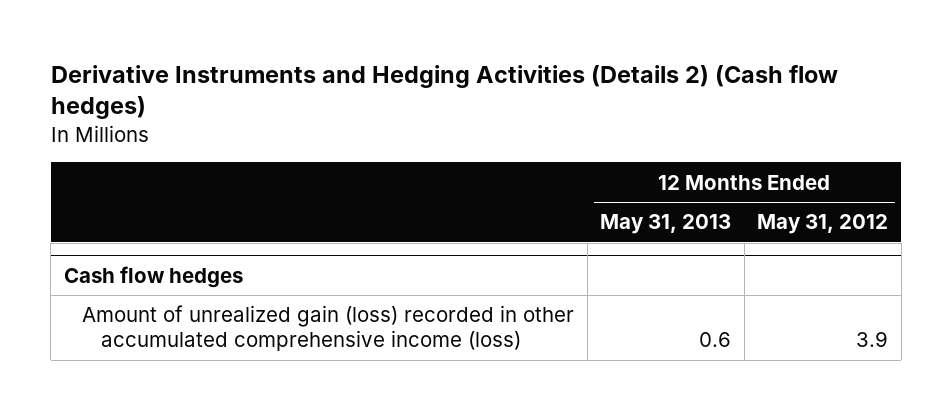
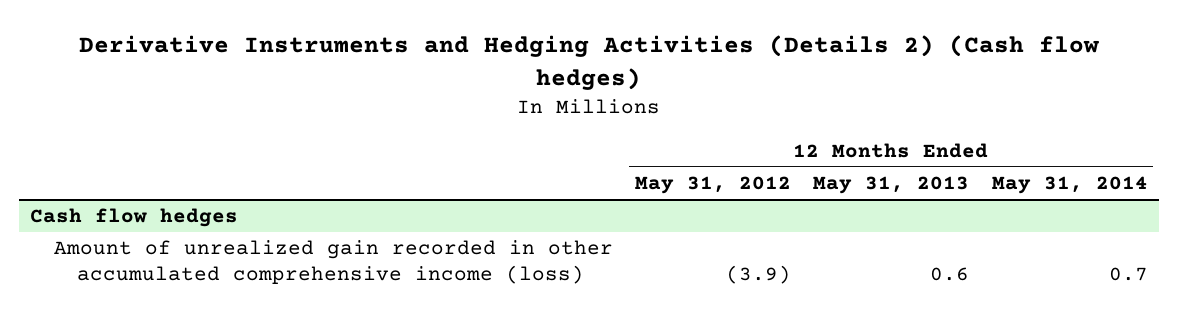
- | 12 Months Ended May 31, 2013 | 12 Months Ended May 31, 2012
+ | 12 Months Ended May 31, 2012 | 12 Months Ended May 31, 2013 | 12 Months Ended May 31, 2014
@ Cash flow hedges
- Amount of unrealized gain (loss) recorded in other accumulated comprehensive income (loss) | 0.6 | 3.9
+ Amount of unrealized gain recorded in other accumulated comprehensive income (loss) | (3.9) | 0.6 | 0.7

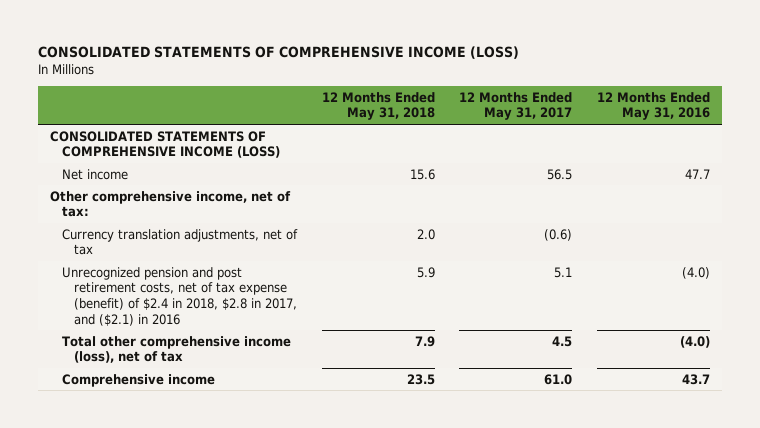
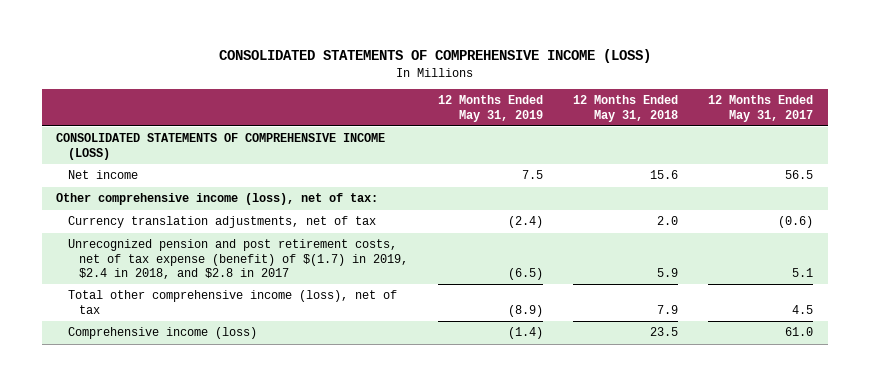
- | 12 Months Ended May 31, 2018 | 12 Months Ended May 31, 2017 | 12 Months Ended May 31, 2016
+ | 12 Months Ended May 31, 2019 | 12 Months Ended May 31, 2018 | 12 Months Ended May 31, 2017
- Other comprehensive income, net of tax:
+ Other comprehensive income (loss), net of tax:
- Unrecognized pension and post retirement costs, net of tax expense (benefit) of $2.4 in 2018, $2.8 in 2017, and ($2.1) in 2016 | 5.9 | 5.1 | (4.0)
+ Unrecognized pension and post retirement costs, net of tax expense (benefit) of $(1.7) in 2019, $2.4 in 2018, and $2.8 in 2017 | (6.5) | 5.9 | 5.1
- Comprehensive income | 23.5 | 61.0 | 43.7
+ Comprehensive income (loss) | (1.4) | 23.5 | 61.0

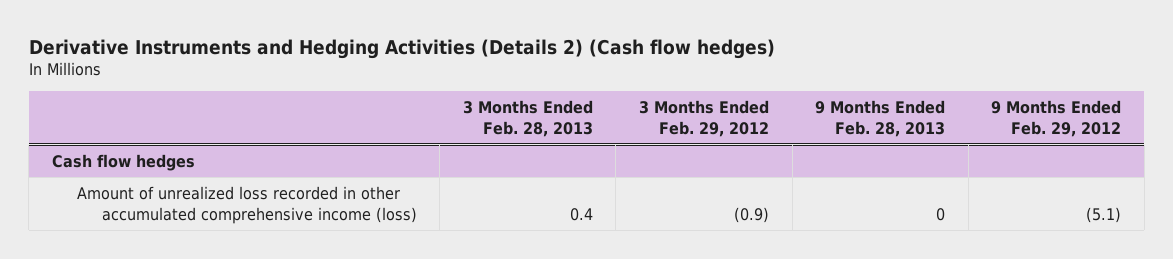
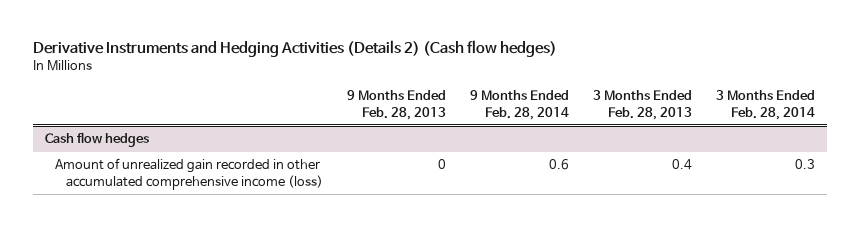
- | 3 Months Ended Feb. 28, 2013 | 3 Months Ended Feb. 29, 2012 | 9 Months Ended Feb. 28, 2013 | 9 Months Ended Feb. 29, 2012
+ | 9 Months Ended Feb. 28, 2013 | 9 Months Ended Feb. 28, 2014 | 3 Months Ended Feb. 28, 2013 | 3 Months Ended Feb. 28, 2014
@ Cash flow hedges
- Amount of unrealized loss recorded in other accumulated comprehensive income (loss) | 0.4 | (0.9) | 0 | (5.1)
+ Amount of unrealized gain recorded in other accumulated comprehensive income (loss) | 0 | 0.6 | 0.4 | 0.3

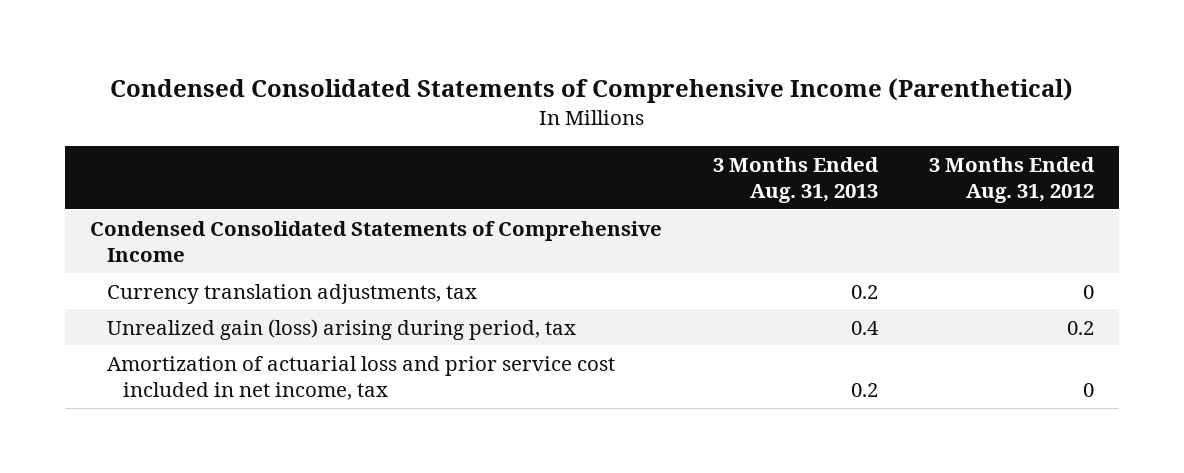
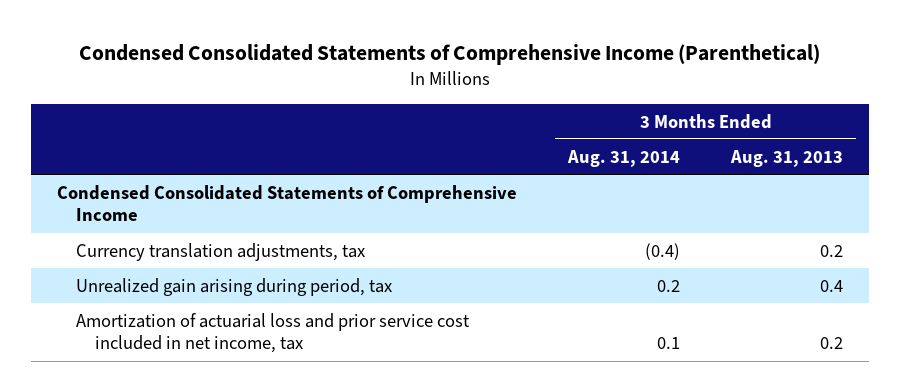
- | 3 Months Ended Aug. 31, 2013 | 3 Months Ended Aug. 31, 2012
+ | 3 Months Ended Aug. 31, 2014 | 3 Months Ended Aug. 31, 2013
- Unrealized gain (loss) arising during period, tax | 0.4 | 0.2
+ Unrealized gain arising during period, tax | 0.2 | 0.4

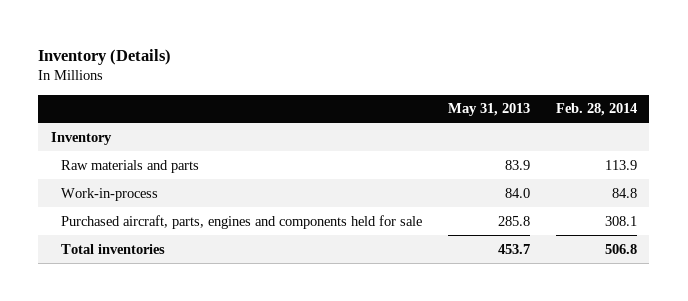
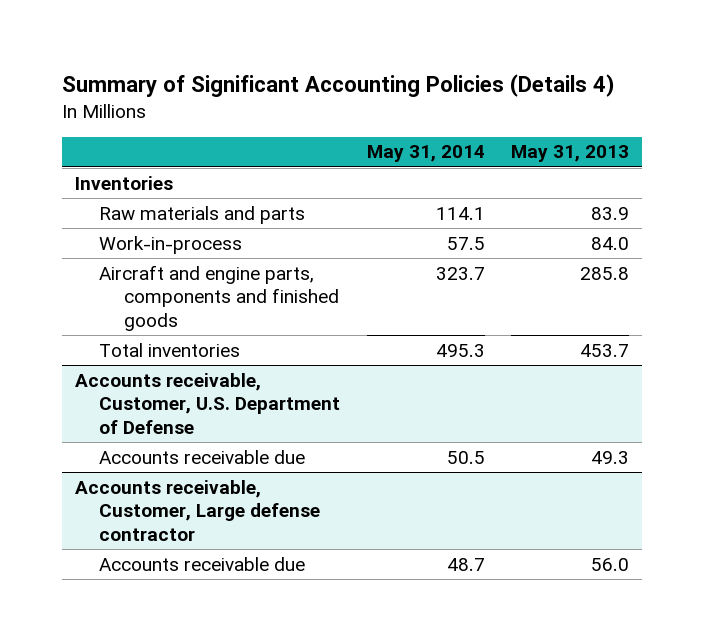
- Inventory (Details)
+ Summary of Significant Accounting Policies (Details 4)
- | May 31, 2013 | Feb. 28, 2014
+ | May 31, 2014 | May 31, 2013
- Inventory
+ Inventories
- Purchased aircraft, parts, engines and components held for sale | 285.8 | 308.1
+ Aircraft and engine parts, components and finished goods | 323.7 | 285.8
+ Accounts receivable, Customer, U.S. Department of Defense
+ Accounts receivable due | 50.5 | 49.3
+ Accounts receivable, Customer, Large defense contractor
+ Accounts receivable due | 48.7 | 56.0

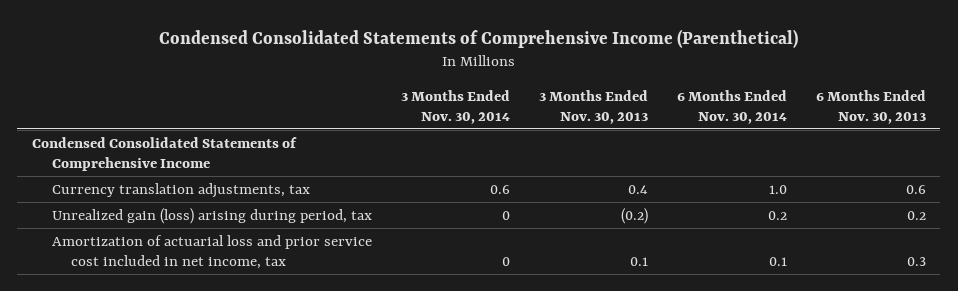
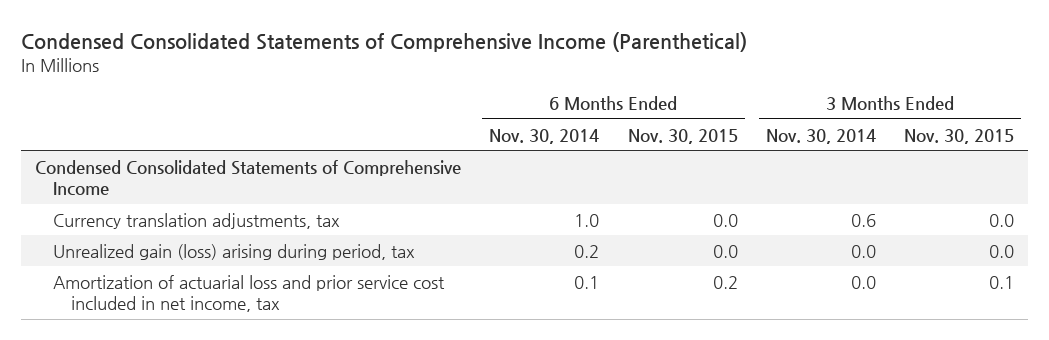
- | 3 Months Ended Nov. 30, 2014 | 3 Months Ended Nov. 30, 2013 | 6 Months Ended Nov. 30, 2014 | 6 Months Ended Nov. 30, 2013
+ | 6 Months Ended Nov. 30, 2014 | 6 Months Ended Nov. 30, 2015 | 3 Months Ended Nov. 30, 2014 | 3 Months Ended Nov. 30, 2015
- Unrealized gain (loss) arising during period, tax | 0 | (0.2) | 0.2 | 0.2
- Amortization of actuarial loss and prior service cost included in net income, tax | 0 | 0.1 | 0.1 | 0.3
+ Unrealized gain (loss) arising during period, tax | 0.2 | 0.0 | 0.0 | 0.0
+ Amortization of actuarial loss and prior service cost included in net income, tax | 0.1 | 0.2 | 0.0 | 0.1

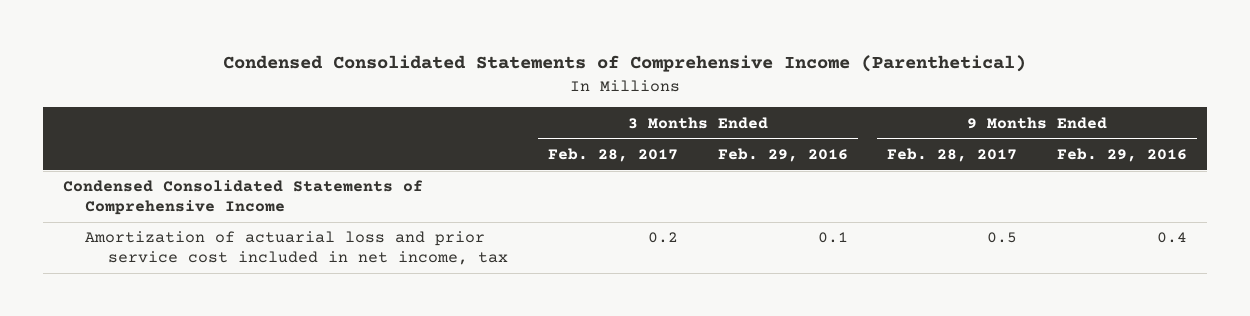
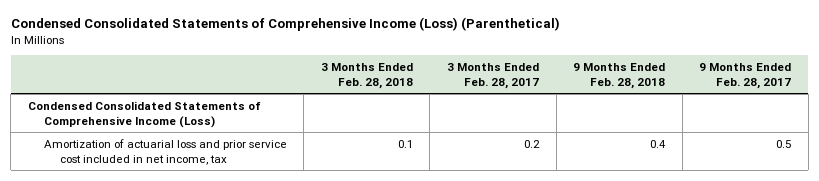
- Condensed Consolidated Statements of Comprehensive Income (Parenthetical)
+ Condensed Consolidated Statements of Comprehensive Income (Loss) (Parenthetical)
- | 3 Months Ended Feb. 28, 2017 | 3 Months Ended Feb. 29, 2016 | 9 Months Ended Feb. 28, 2017 | 9 Months Ended Feb. 29, 2016
+ | 3 Months Ended Feb. 28, 2018 | 3 Months Ended Feb. 28, 2017 | 9 Months Ended Feb. 28, 2018 | 9 Months Ended Feb. 28, 2017
- Condensed Consolidated Statements of Comprehensive Income
+ Condensed Consolidated Statements of Comprehensive Income (Loss)

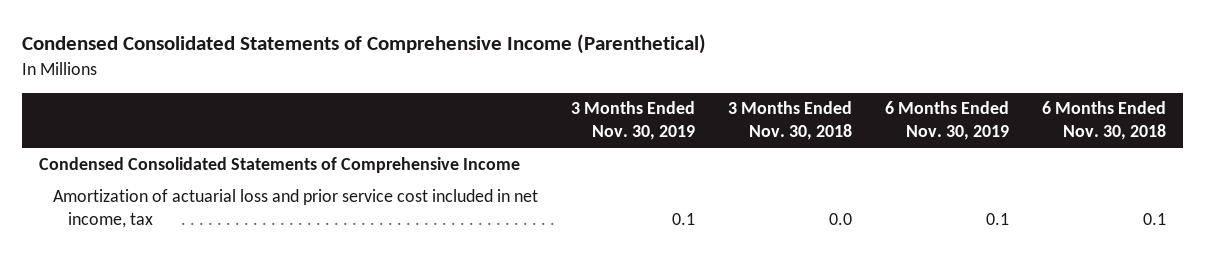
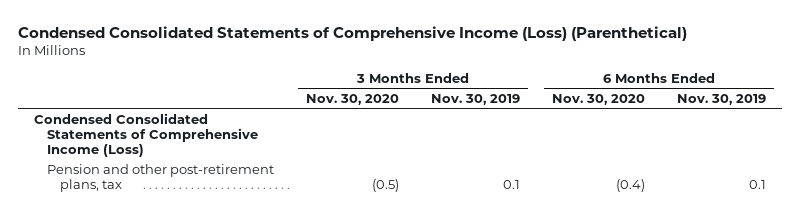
- Condensed Consolidated Statements of Comprehensive Income (Parenthetical)
+ Condensed Consolidated Statements of Comprehensive Income (Loss) (Parenthetical)
- | 3 Months Ended Nov. 30, 2019 | 3 Months Ended Nov. 30, 2018 | 6 Months Ended Nov. 30, 2019 | 6 Months Ended Nov. 30, 2018
+ | 3 Months Ended Nov. 30, 2020 | 3 Months Ended Nov. 30, 2019 | 6 Months Ended Nov. 30, 2020 | 6 Months Ended Nov. 30, 2019
- Condensed Consolidated Statements of Comprehensive Income
- Amortization of actuarial loss and prior service cost included in net income, tax | 0.1 | 0.0 | 0.1 | 0.1
+ Condensed Consolidated Statements of Comprehensive Income (Loss)
+ Pension and other post-retirement plans, tax | (0.5) | 0.1 | (0.4) | 0.1

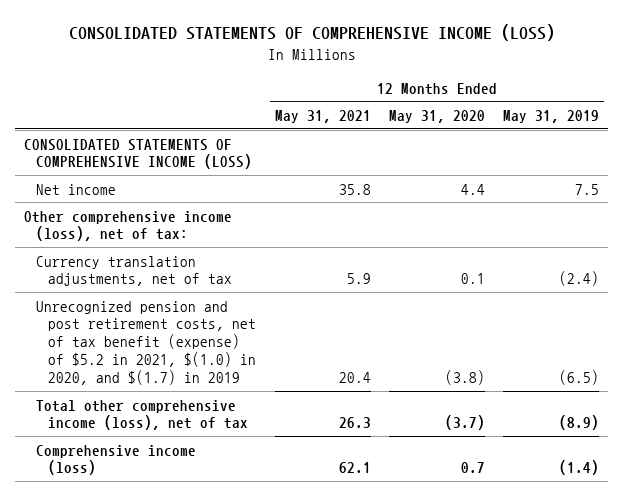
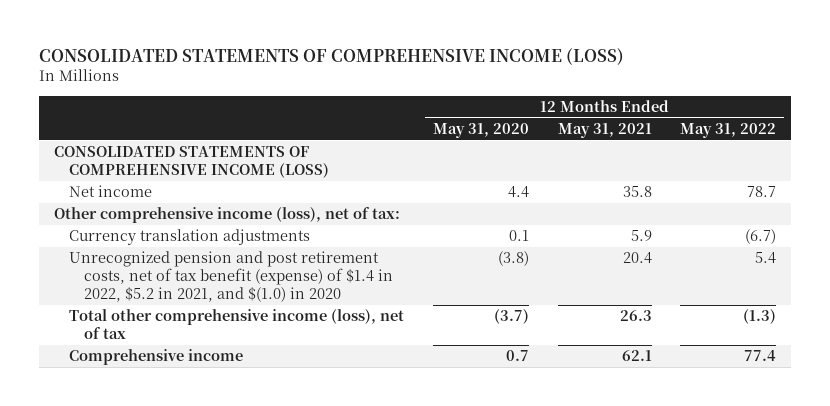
- | 12 Months Ended May 31, 2021 | 12 Months Ended May 31, 2020 | 12 Months Ended May 31, 2019
+ | 12 Months Ended May 31, 2020 | 12 Months Ended May 31, 2021 | 12 Months Ended May 31, 2022
- Currency translation adjustments, net of tax | 5.9 | 0.1 | (2.4)
- Unrecognized pension and post retirement costs, net of tax benefit (expense) of $5.2 in 2021, $(1.0) in 2020, and $(1.7) in 2019 | 20.4 | (3.8) | (6.5)
+ Currency translation adjustments | 0.1 | 5.9 | (6.7)
+ Unrecognized pension and post retirement costs, net of tax benefit (expense) of $1.4 in 2022, $5.2 in 2021, and $(1.0) in 2020 | (3.8) | 20.4 | 5.4
- Comprehensive income (loss) | 62.1 | 0.7 | (1.4)
+ Comprehensive income | 0.7 | 62.1 | 77.4

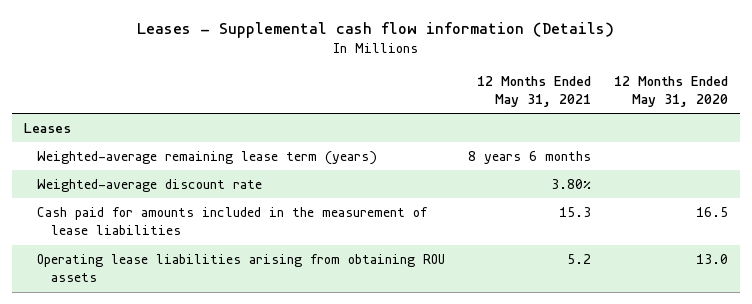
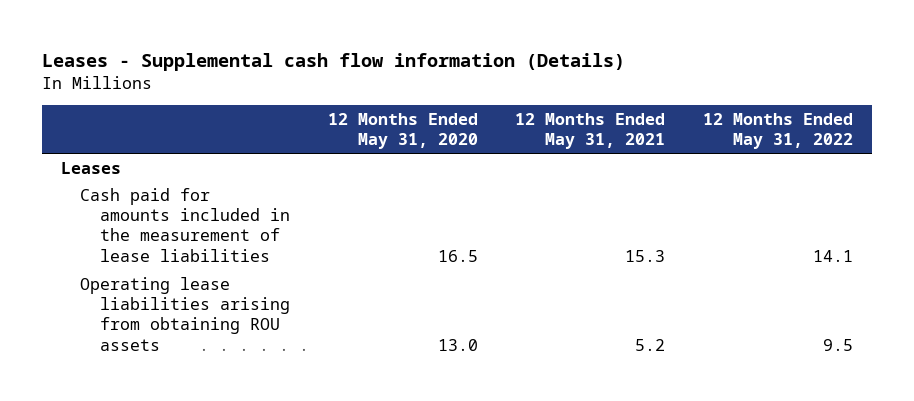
- | 12 Months Ended May 31, 2021 | 12 Months Ended May 31, 2020
+ | 12 Months Ended May 31, 2020 | 12 Months Ended May 31, 2021 | 12 Months Ended May 31, 2022
- Weighted-average remaining lease term (years) | 8 years 6 months |
- Weighted-average discount rate | 3.80% |

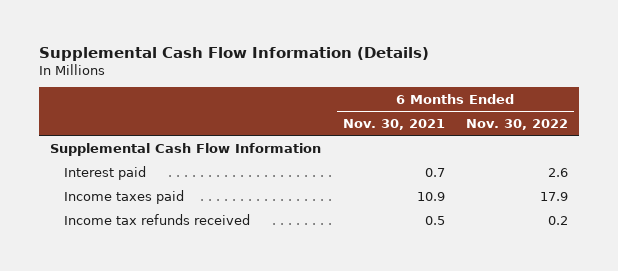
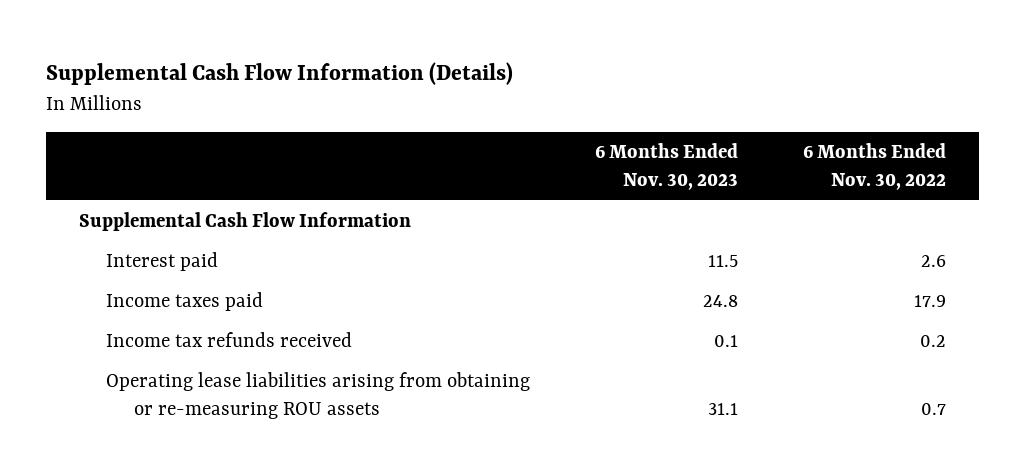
- | 6 Months Ended Nov. 30, 2021 | 6 Months Ended Nov. 30, 2022
+ | 6 Months Ended Nov. 30, 2023 | 6 Months Ended Nov. 30, 2022
+ Operating lease liabilities arising from obtaining or re-measuring ROU assets | 31.1 | 0.7

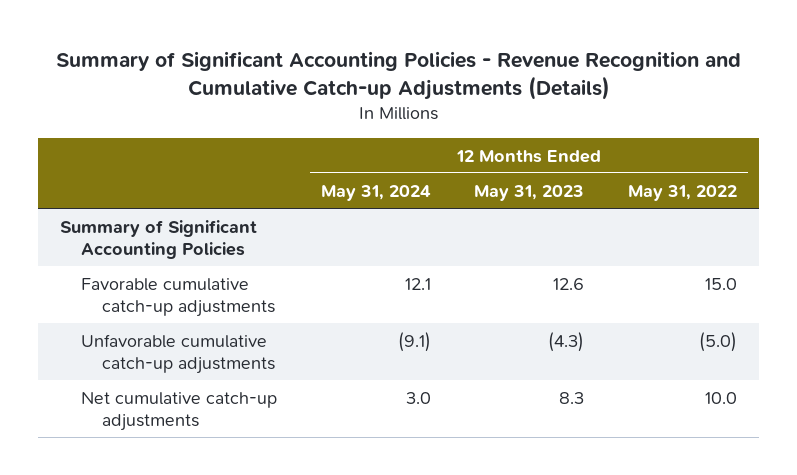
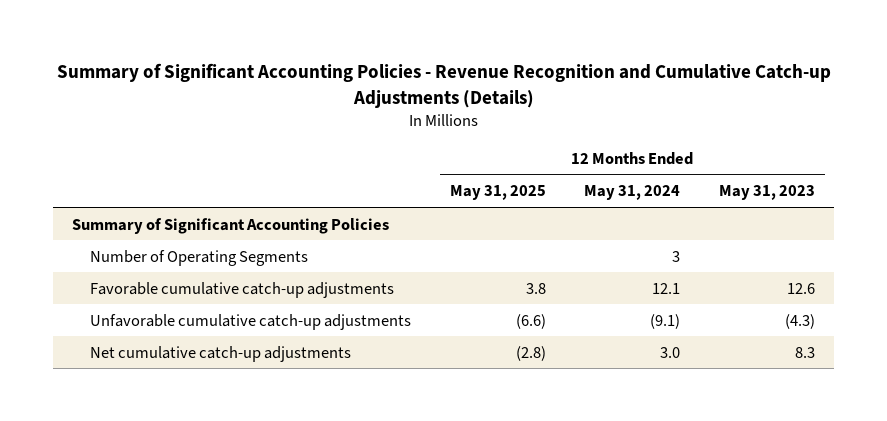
- | 12 Months Ended May 31, 2024 | 12 Months Ended May 31, 2023 | 12 Months Ended May 31, 2022
+ | 12 Months Ended May 31, 2025 | 12 Months Ended May 31, 2024 | 12 Months Ended May 31, 2023
+ Number of Operating Segments | | 3 |

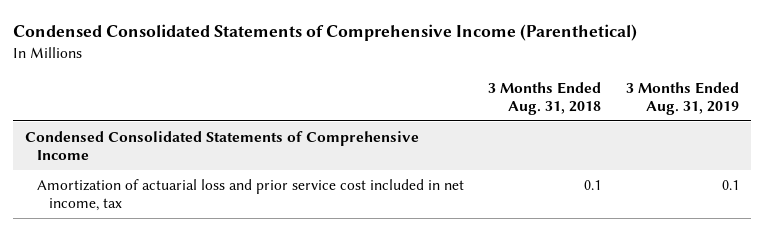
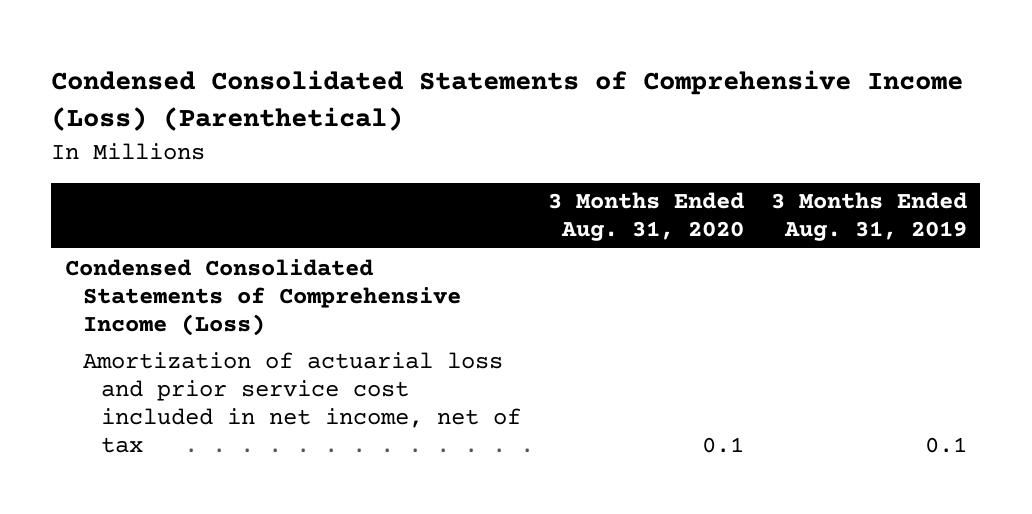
- Condensed Consolidated Statements of Comprehensive Income (Parenthetical)
+ Condensed Consolidated Statements of Comprehensive Income (Loss) (Parenthetical)
- | 3 Months Ended Aug. 31, 2018 | 3 Months Ended Aug. 31, 2019
+ | 3 Months Ended Aug. 31, 2020 | 3 Months Ended Aug. 31, 2019
- Condensed Consolidated Statements of Comprehensive Income
- Amortization of actuarial loss and prior service cost included in net income, tax | 0.1 | 0.1
+ Condensed Consolidated Statements of Comprehensive Income (Loss)
+ Amortization of actuarial loss and prior service cost included in net income, net of tax | 0.1 | 0.1

